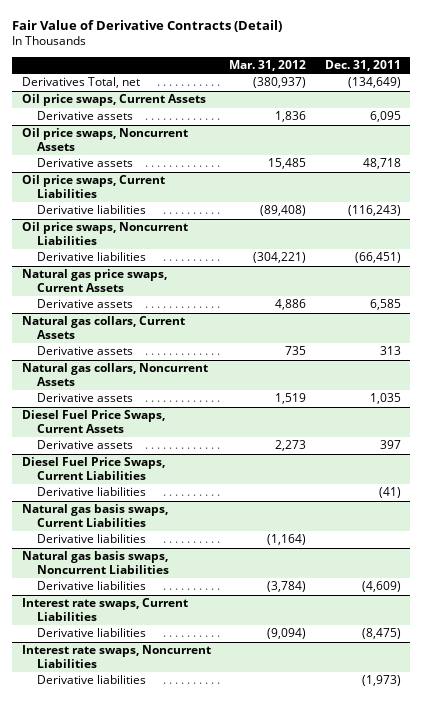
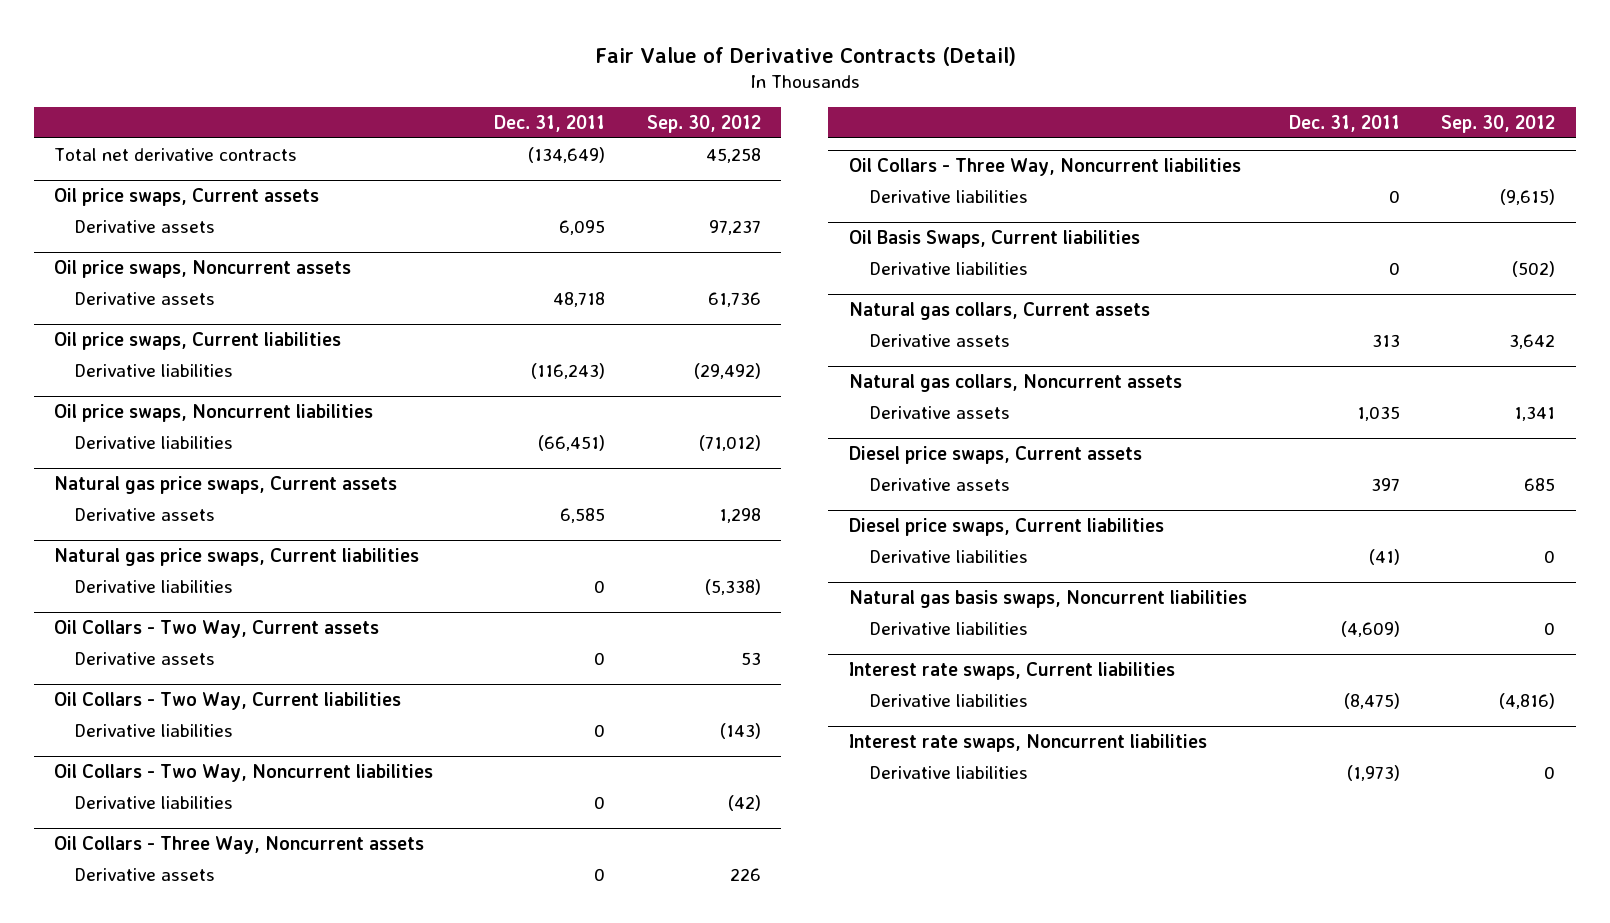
- | Mar. 31, 2012 | Dec. 31, 2011
+ | Dec. 31, 2011 | Sep. 30, 2012
- Derivatives Total, net | (380,937) | (134,649)
- Oil price swaps, Current Assets
+ Total net derivative contracts | (134,649) | 45,258
+ Oil price swaps, Current assets
- Oil price swaps, Noncurrent Assets
+ Oil price swaps, Noncurrent assets
- Oil price swaps, Current Liabilities
+ Oil price swaps, Current liabilities
- Oil price swaps, Noncurrent Liabilities
+ Oil price swaps, Noncurrent liabilities
- Natural gas price swaps, Current Assets
+ Natural gas price swaps, Current assets
- Natural gas collars, Current Assets
+ Natural gas price swaps, Current liabilities
+ Derivative liabilities | 0 | (5,338)
+ Oil Collars - Two Way, Current assets
+ Derivative assets | 0 | 53
+ Oil Collars - Two Way, Current liabilities
+ Derivative liabilities | 0 | (143)
+ Oil Collars - Two Way, Noncurrent liabilities
+ Derivative liabilities | 0 | (42)
+ Oil Collars - Three Way, Noncurrent assets
+ Derivative assets | 0 | 226
+ Oil Collars - Three Way, Noncurrent liabilities
+ Derivative liabilities | 0 | (9,615)
+ Oil Basis Swaps, Current liabilities
+ Derivative liabilities | 0 | (502)
+ Natural gas collars, Current assets
- Natural gas collars, Noncurrent Assets
+ Natural gas collars, Noncurrent assets
- Diesel Fuel Price Swaps, Current Assets
+ Diesel price swaps, Current assets
- Diesel Fuel Price Swaps, Current Liabilities
+ Diesel price swaps, Current liabilities
- Natural gas basis swaps, Current Liabilities
- Derivative liabilities | (1,164) |
- Natural gas basis swaps, Noncurrent Liabilities
+ Natural gas basis swaps, Noncurrent liabilities
- Interest rate swaps, Current Liabilities
+ Interest rate swaps, Current liabilities
- Interest rate swaps, Noncurrent Liabilities
+ Interest rate swaps, Noncurrent liabilities

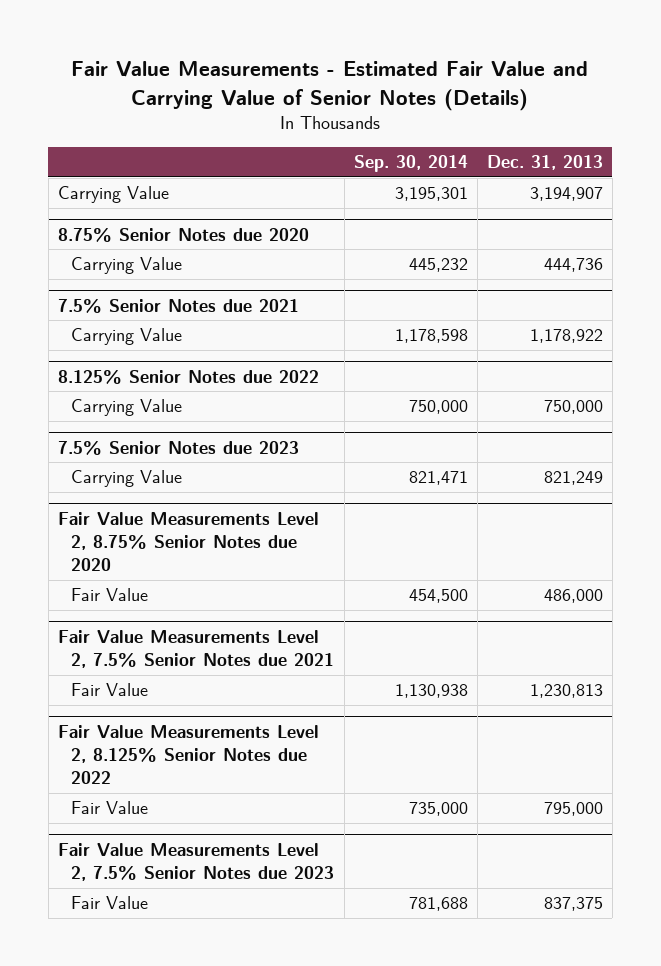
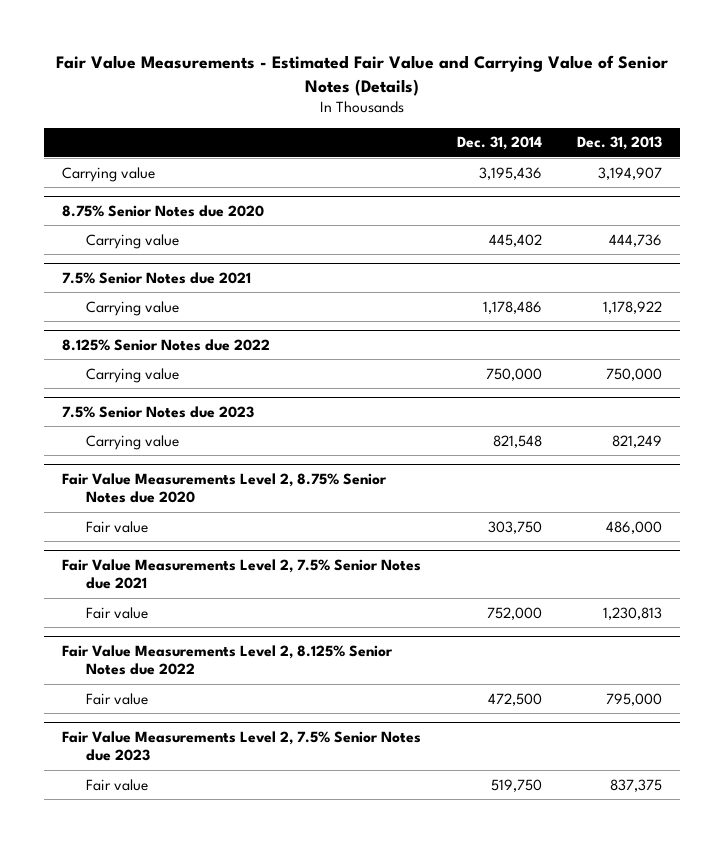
- | Sep. 30, 2014 | Dec. 31, 2013
+ | Dec. 31, 2014 | Dec. 31, 2013
- Carrying Value | 3,195,301 | 3,194,907
+ Carrying value | 3,195,436 | 3,194,907
@ 8.75% Senior Notes due 2020
- Carrying Value | 445,232 | 444,736
+ Carrying value | 445,402 | 444,736
@ 7.5% Senior Notes due 2021
- Carrying Value | 1,178,598 | 1,178,922
+ Carrying value | 1,178,486 | 1,178,922
@ 8.125% Senior Notes due 2022
- Carrying Value | 750,000 | 750,000
+ Carrying value | 750,000 | 750,000
@ 7.5% Senior Notes due 2023
- Carrying Value | 821,471 | 821,249
+ Carrying value | 821,548 | 821,249
@ Fair Value Measurements Level 2, 8.75% Senior Notes due 2020
- Fair Value | 454,500 | 486,000
+ Fair value | 303,750 | 486,000
@ Fair Value Measurements Level 2, 7.5% Senior Notes due 2021
- Fair Value | 1,130,938 | 1,230,813
+ Fair value | 752,000 | 1,230,813
@ Fair Value Measurements Level 2, 8.125% Senior Notes due 2022
- Fair Value | 735,000 | 795,000
+ Fair value | 472,500 | 795,000
@ Fair Value Measurements Level 2, 7.5% Senior Notes due 2023
- Fair Value | 781,688 | 837,375
+ Fair value | 519,750 | 837,375

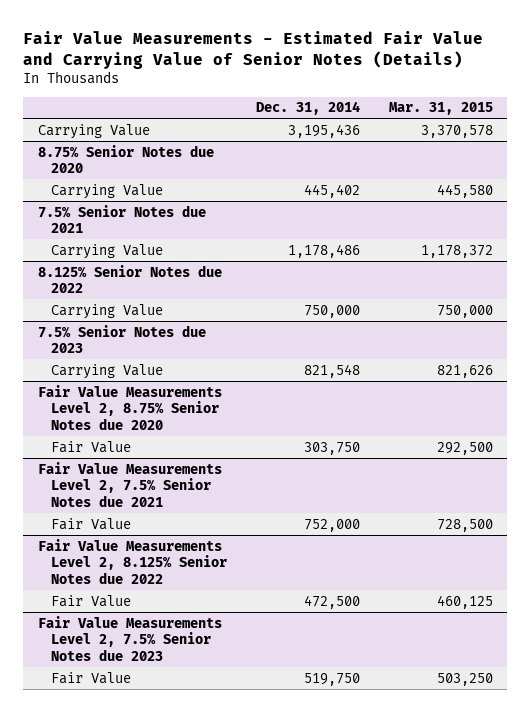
- | Dec. 31, 2014 | Dec. 31, 2013
+ | Dec. 31, 2014 | Mar. 31, 2015
- Carrying value | 3,195,436 | 3,194,907
+ Carrying Value | 3,195,436 | 3,370,578
@ 8.75% Senior Notes due 2020
- Carrying value | 445,402 | 444,736
+ Carrying Value | 445,402 | 445,580
@ 7.5% Senior Notes due 2021
- Carrying value | 1,178,486 | 1,178,922
+ Carrying Value | 1,178,486 | 1,178,372
@ 8.125% Senior Notes due 2022
- Carrying value | 750,000 | 750,000
+ Carrying Value | 750,000 | 750,000
@ 7.5% Senior Notes due 2023
- Carrying value | 821,548 | 821,249
+ Carrying Value | 821,548 | 821,626
@ Fair Value Measurements Level 2, 8.75% Senior Notes due 2020
- Fair value | 303,750 | 486,000
+ Fair Value | 303,750 | 292,500
@ Fair Value Measurements Level 2, 7.5% Senior Notes due 2021
- Fair value | 752,000 | 1,230,813
+ Fair Value | 752,000 | 728,500
@ Fair Value Measurements Level 2, 8.125% Senior Notes due 2022
- Fair value | 472,500 | 795,000
+ Fair Value | 472,500 | 460,125
@ Fair Value Measurements Level 2, 7.5% Senior Notes due 2023
- Fair value | 519,750 | 837,375
+ Fair Value | 519,750 | 503,250

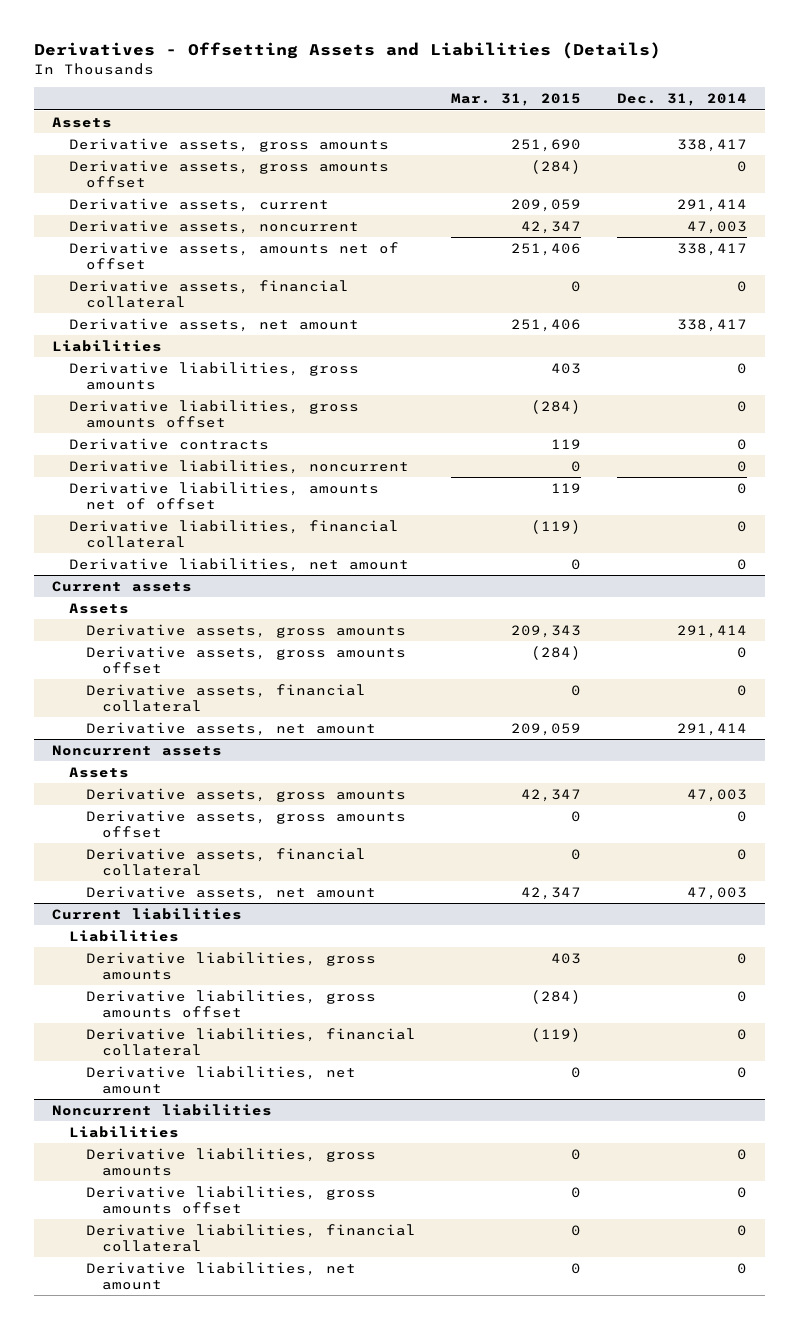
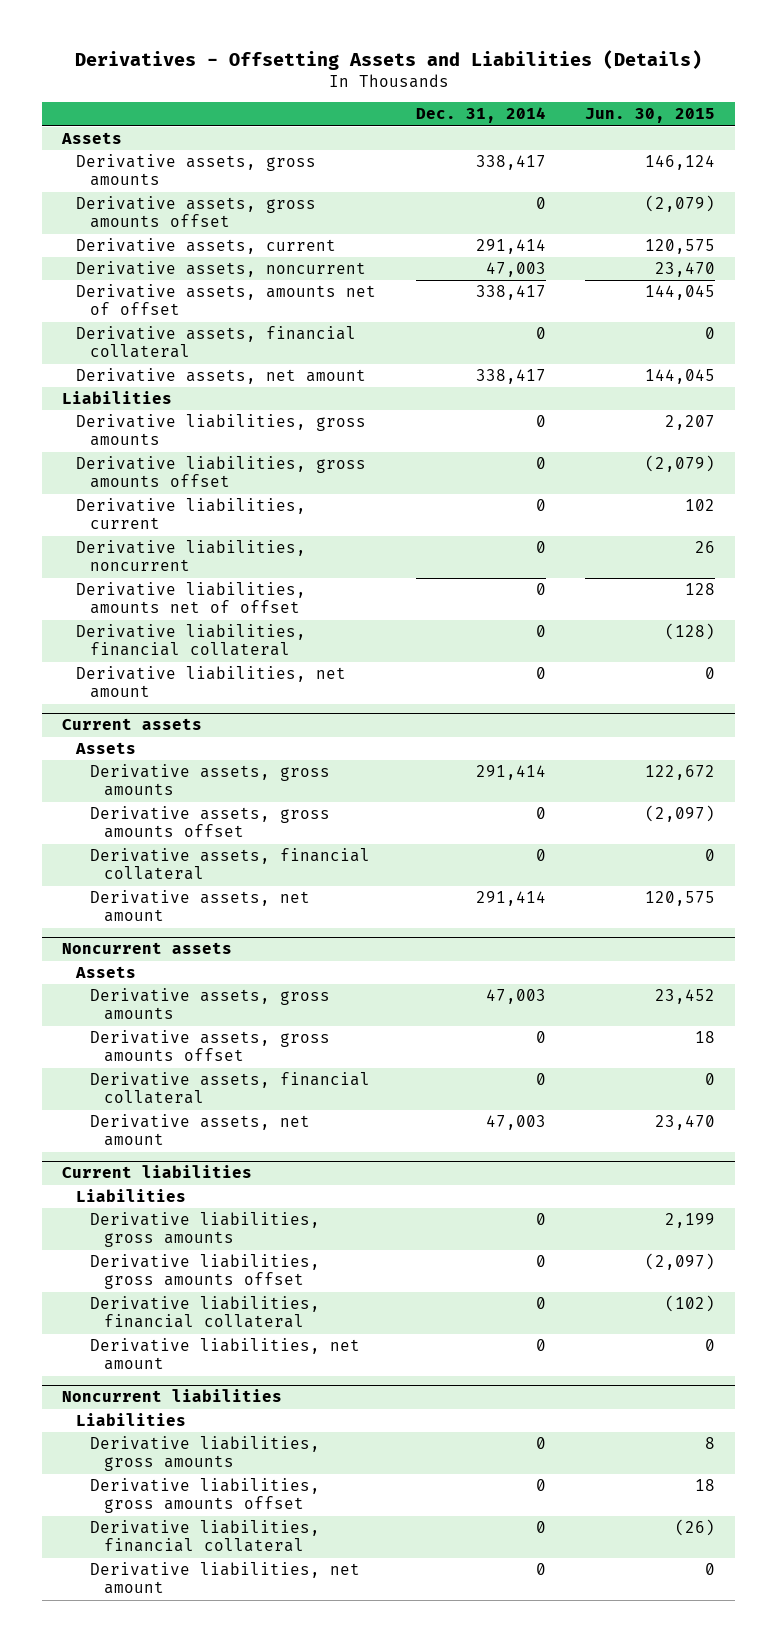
- | Mar. 31, 2015 | Dec. 31, 2014
+ | Dec. 31, 2014 | Jun. 30, 2015
- Derivative contracts | 119 | 0
+ Derivative liabilities, current | 0 | 102

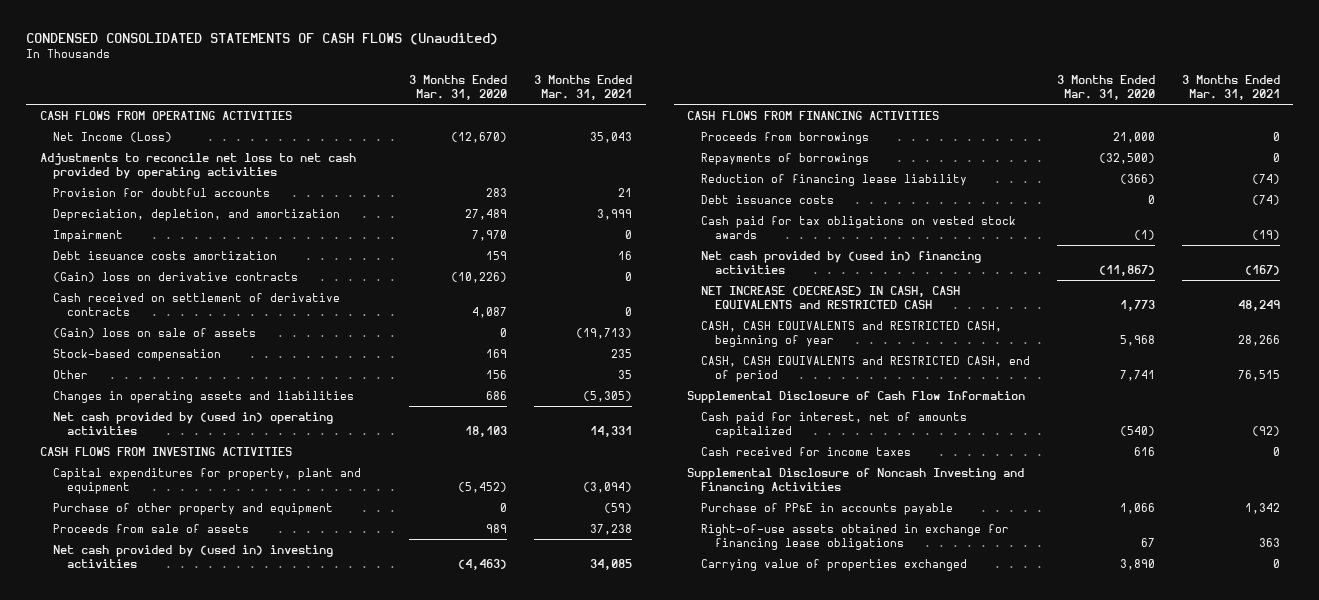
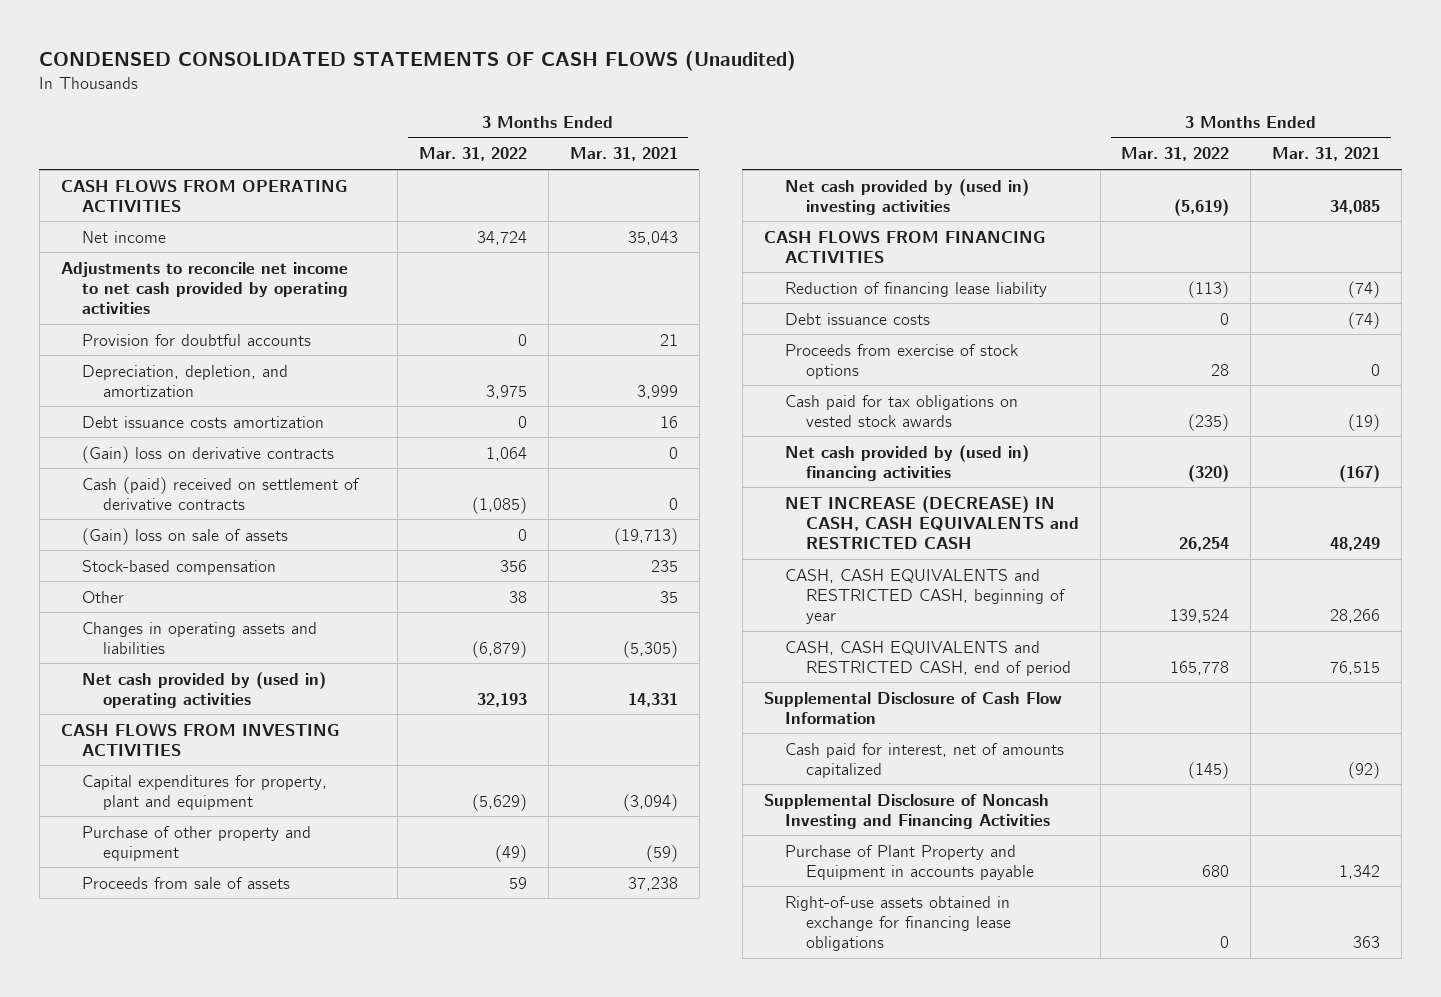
- | 3 Months Ended Mar. 31, 2020 | 3 Months Ended Mar. 31, 2021
+ | 3 Months Ended Mar. 31, 2022 | 3 Months Ended Mar. 31, 2021
- Net Income (Loss) | (12,670) | 35,043
- Adjustments to reconcile net loss to net cash provided by operating activities
+ Net income | 34,724 | 35,043
+ Adjustments to reconcile net income to net cash provided by operating activities
- Impairment | 7,970 | 0
- Cash received on settlement of derivative contracts | 4,087 | 0
+ Cash (paid) received on settlement of derivative contracts | (1,085) | 0
- Proceeds from borrowings | 21,000 | 0
- Repayments of borrowings | (32,500) | 0
+ Proceeds from exercise of stock options | 28 | 0
- Cash received for income taxes | 616 | 0
- Purchase of PP&E in accounts payable | 1,066 | 1,342
+ Purchase of Plant Property and Equipment in accounts payable | 680 | 1,342
- Carrying value of properties exchanged | 3,890 | 0

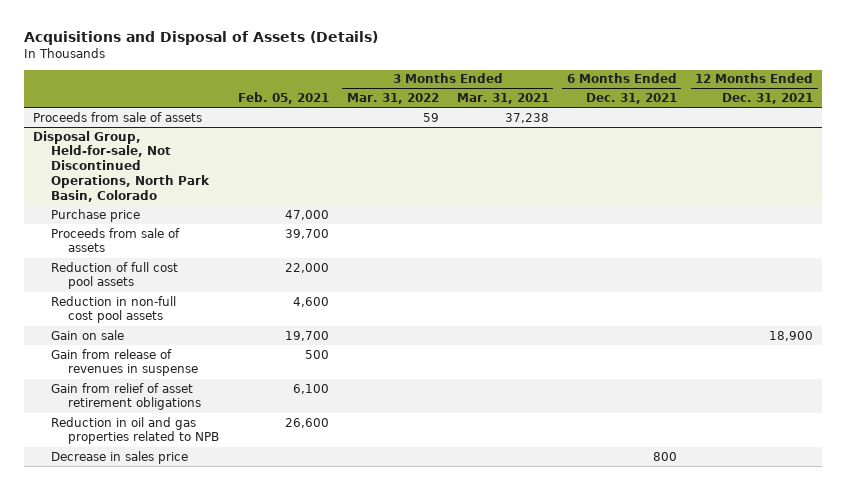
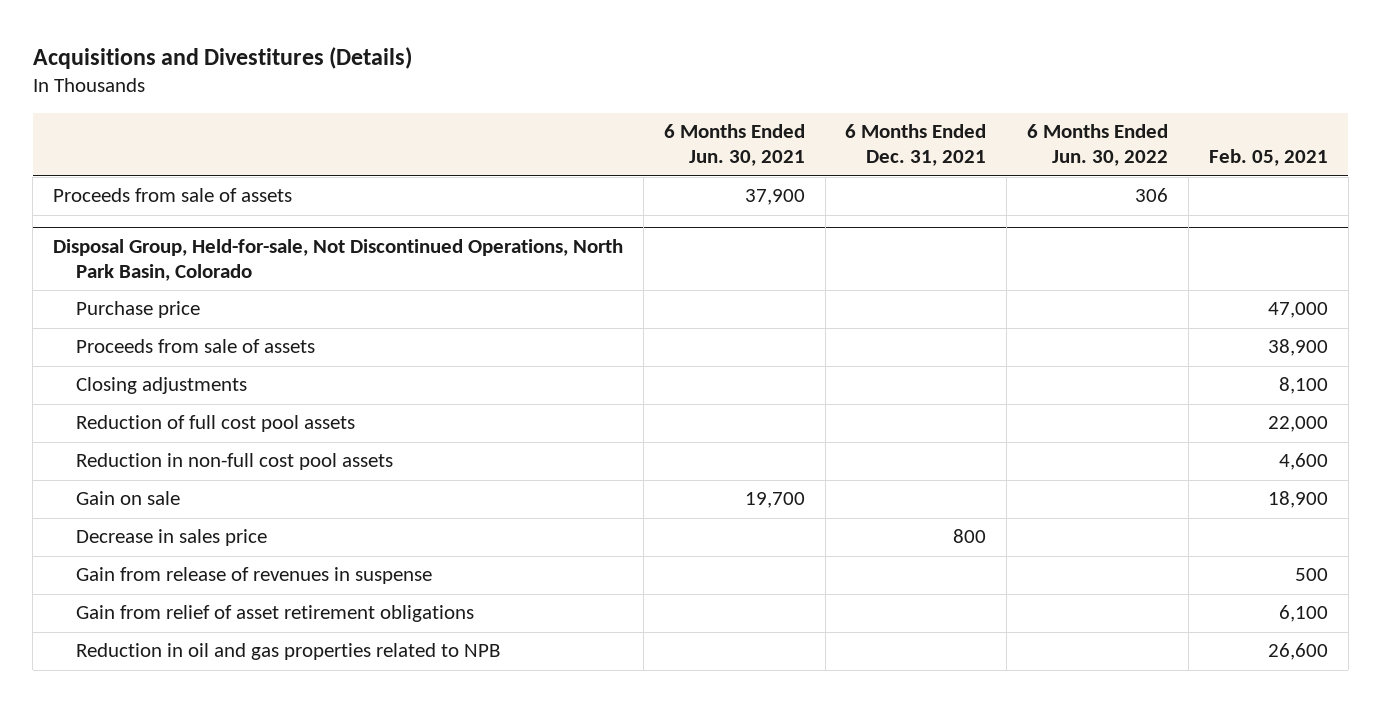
- Acquisitions and Disposal of Assets (Details)
+ Acquisitions and Divestitures (Details)
- | Feb. 05, 2021 | 3 Months Ended Mar. 31, 2022 | 3 Months Ended Mar. 31, 2021 | 6 Months Ended Dec. 31, 2021 | 12 Months Ended Dec. 31, 2021
+ | 6 Months Ended Jun. 30, 2021 | 6 Months Ended Dec. 31, 2021 | 6 Months Ended Jun. 30, 2022 | Feb. 05, 2021
@ Disposal Group, Held-for-sale, Not Discontinued Operations, North Park Basin, Colorado
- Proceeds from sale of assets | 39,700 | | | |
+ Proceeds from sale of assets | | | | 38,900
+ Closing adjustments | | | | 8,100
- Gain on sale | 19,700 | | | | 18,900
+ Gain on sale | 19,700 | | | 18,900
moved up: Decrease in sales price | | 800 | |

